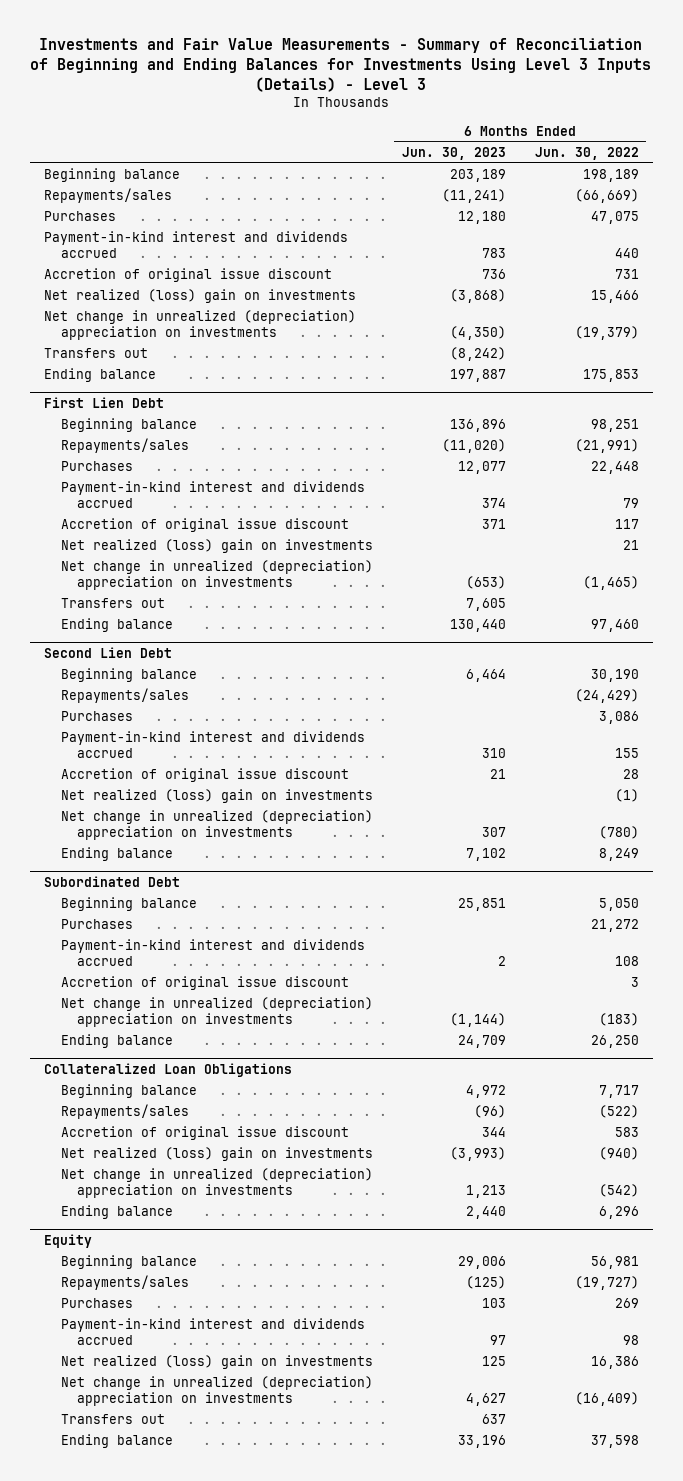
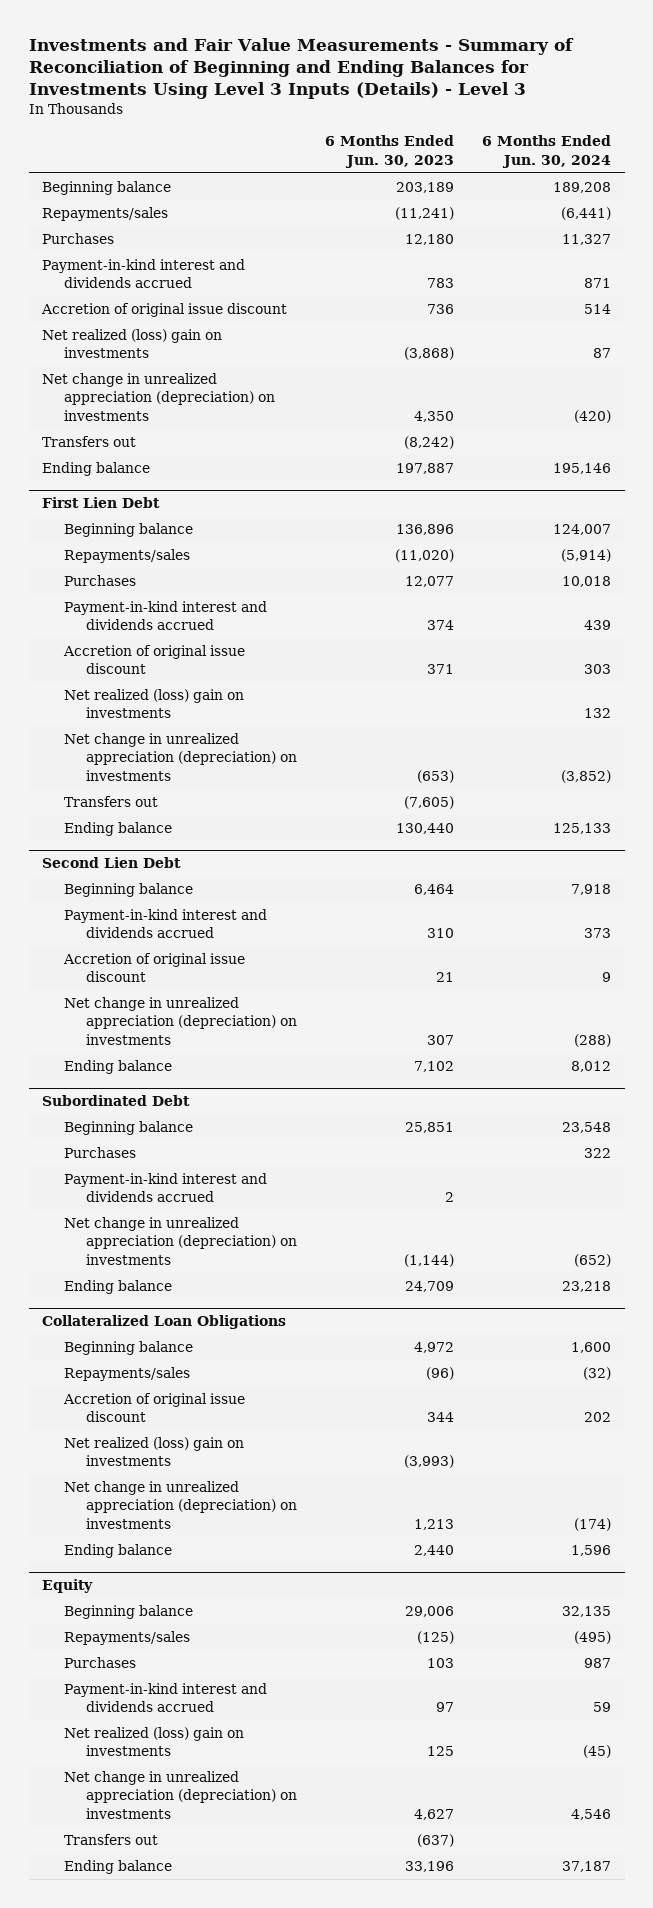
- | 6 Months Ended Jun. 30, 2023 | 6 Months Ended Jun. 30, 2022
+ | 6 Months Ended Jun. 30, 2023 | 6 Months Ended Jun. 30, 2024
- Net change in unrealized (depreciation) appreciation on investments | (4,350) | (19,379)
+ Net change in unrealized appreciation (depreciation) on investments | 4,350 | (420)
@ First Lien Debt
- Net change in unrealized (depreciation) appreciation on investments | (653) | (1,465)
- Transfers out | 7,605 |
+ Net change in unrealized appreciation (depreciation) on investments | (653) | (3,852)
+ Transfers out | (7,605) |
@ Second Lien Debt
- Repayments/sales | | (24,429)
- Purchases | | 3,086
- Net realized (loss) gain on investments | | (1)
- Net change in unrealized (depreciation) appreciation on investments | 307 | (780)
+ Net change in unrealized appreciation (depreciation) on investments | 307 | (288)
@ Subordinated Debt
- Accretion of original issue discount | | 3
- Net change in unrealized (depreciation) appreciation on investments | (1,144) | (183)
+ Net change in unrealized appreciation (depreciation) on investments | (1,144) | (652)
@ Collateralized Loan Obligations
- Net change in unrealized (depreciation) appreciation on investments | 1,213 | (542)
+ Net change in unrealized appreciation (depreciation) on investments | 1,213 | (174)
@ Equity
- Net change in unrealized (depreciation) appreciation on investments | 4,627 | (16,409)
- Transfers out | 637 |
+ Net change in unrealized appreciation (depreciation) on investments | 4,627 | 4,546
+ Transfers out | (637) |

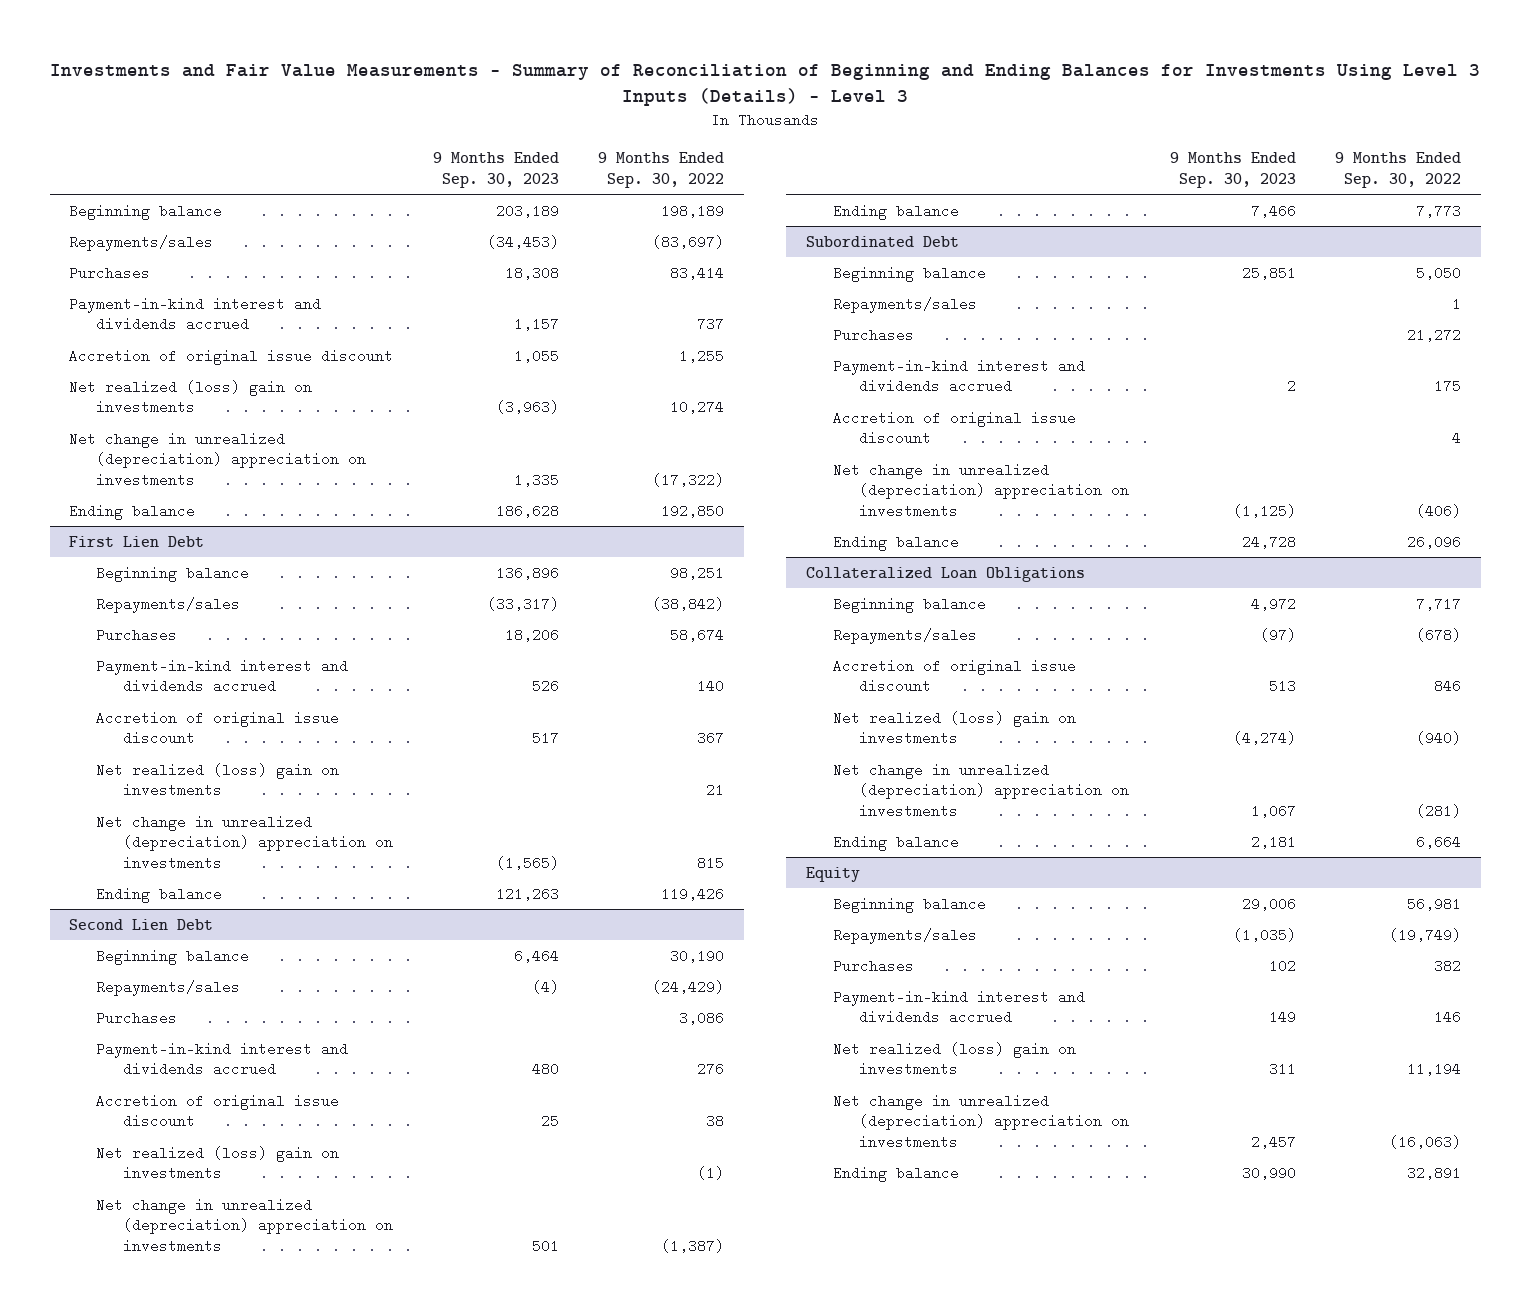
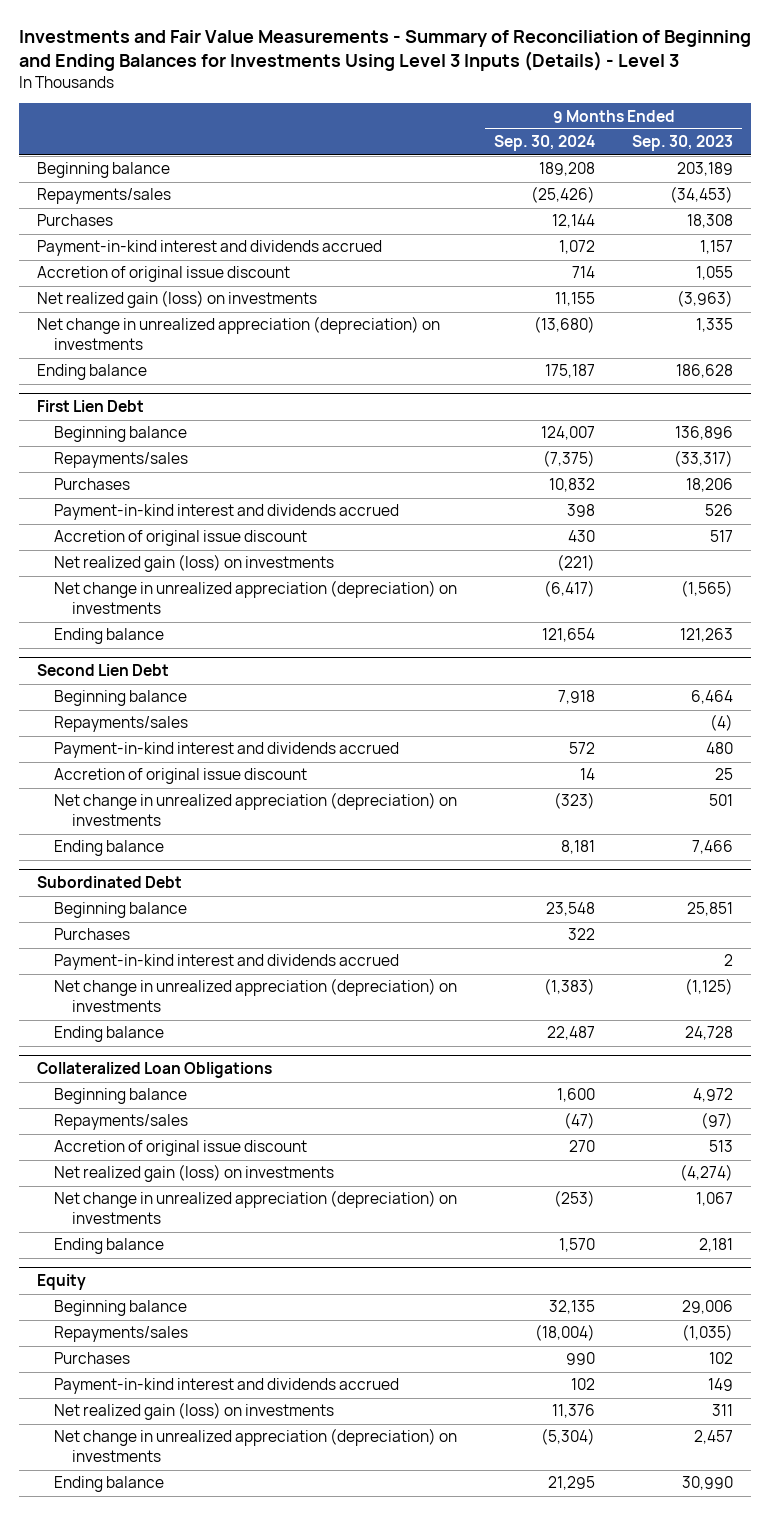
- | 9 Months Ended Sep. 30, 2023 | 9 Months Ended Sep. 30, 2022
+ | 9 Months Ended Sep. 30, 2024 | 9 Months Ended Sep. 30, 2023
- Net realized (loss) gain on investments | (3,963) | 10,274
- Net change in unrealized (depreciation) appreciation on investments | 1,335 | (17,322)
+ Net realized gain (loss) on investments | 11,155 | (3,963)
+ Net change in unrealized appreciation (depreciation) on investments | (13,680) | 1,335
@ First Lien Debt
- Net realized (loss) gain on investments | | 21
- Net change in unrealized (depreciation) appreciation on investments | (1,565) | 815
+ Net realized gain (loss) on investments | (221) |
+ Net change in unrealized appreciation (depreciation) on investments | (6,417) | (1,565)
@ Second Lien Debt
- Purchases | | 3,086
- Net realized (loss) gain on investments | | (1)
- Net change in unrealized (depreciation) appreciation on investments | 501 | (1,387)
+ Net change in unrealized appreciation (depreciation) on investments | (323) | 501
@ Subordinated Debt
- Repayments/sales | | 1
- Accretion of original issue discount | | 4
- Net change in unrealized (depreciation) appreciation on investments | (1,125) | (406)
+ Net change in unrealized appreciation (depreciation) on investments | (1,383) | (1,125)
@ Collateralized Loan Obligations
- Net realized (loss) gain on investments | (4,274) | (940)
- Net change in unrealized (depreciation) appreciation on investments | 1,067 | (281)
+ Net realized gain (loss) on investments | | (4,274)
+ Net change in unrealized appreciation (depreciation) on investments | (253) | 1,067
@ Equity
- Net realized (loss) gain on investments | 311 | 11,194
- Net change in unrealized (depreciation) appreciation on investments | 2,457 | (16,063)
+ Net realized gain (loss) on investments | 11,376 | 311
+ Net change in unrealized appreciation (depreciation) on investments | (5,304) | 2,457

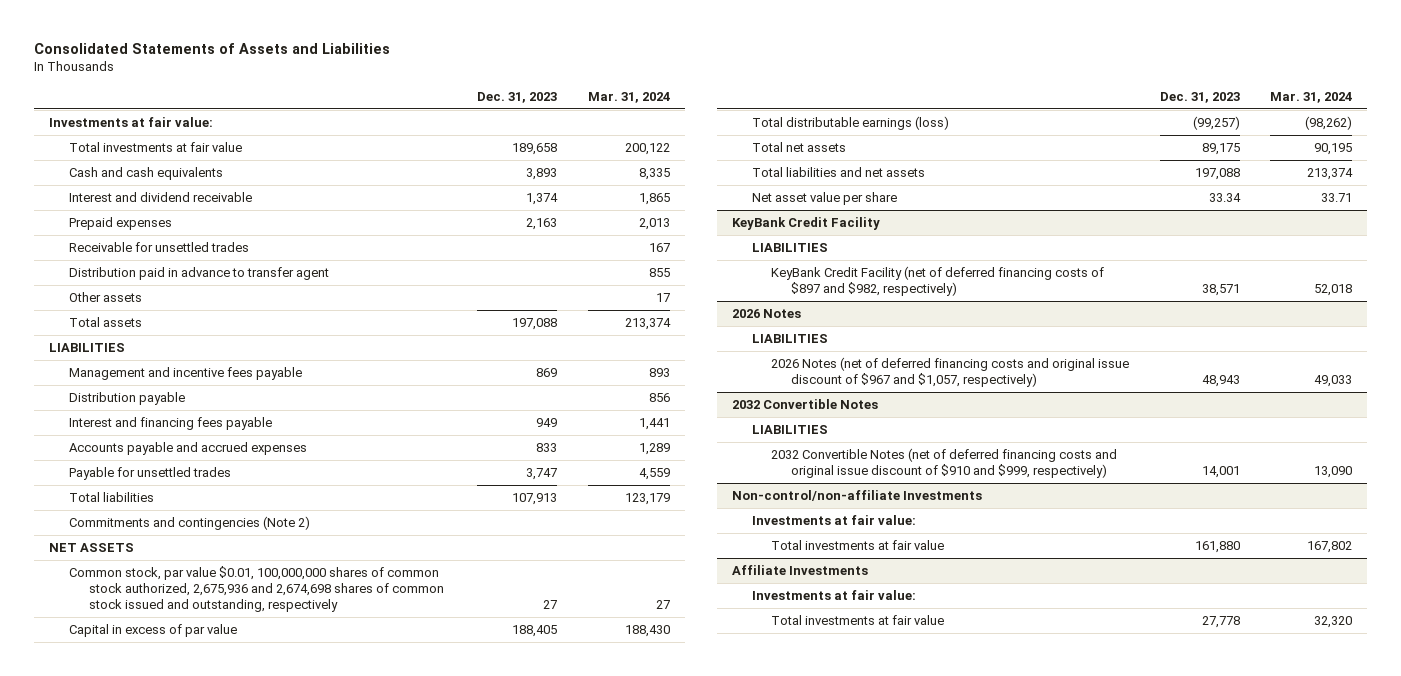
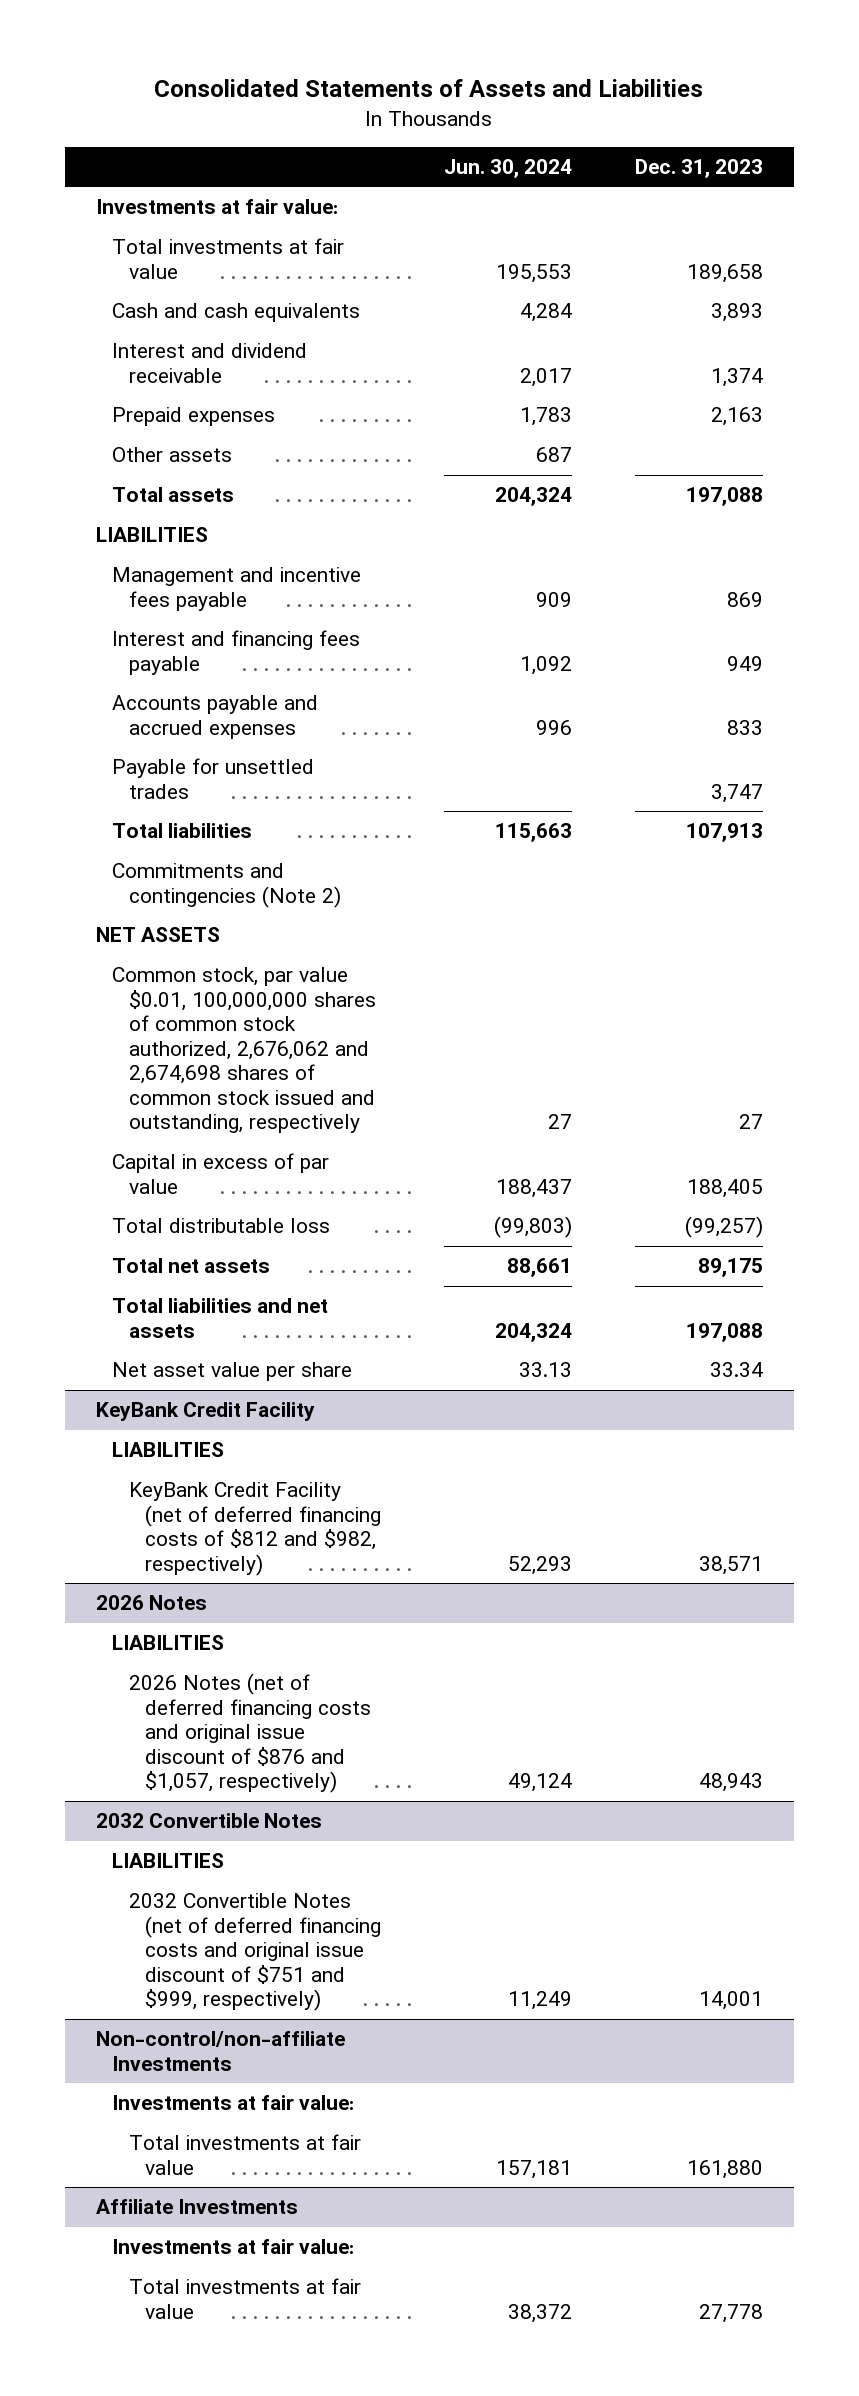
- | Dec. 31, 2023 | Mar. 31, 2024
+ | Jun. 30, 2024 | Dec. 31, 2023
- Receivable for unsettled trades | | 167
- Distribution paid in advance to transfer agent | | 855
- Distribution payable | | 856
- Common stock, par value $0.01, 100,000,000 shares of common stock authorized, 2,675,936 and 2,674,698 shares of common stock issued and outstanding, respectively | 27 | 27
+ Common stock, par value $0.01, 100,000,000 shares of common stock authorized, 2,676,062 and 2,674,698 shares of common stock issued and outstanding, respectively | 27 | 27
- Total distributable earnings (loss) | (99,257) | (98,262)
+ Total distributable loss | (99,803) | (99,257)
@ KeyBank Credit Facility
- KeyBank Credit Facility (net of deferred financing costs of $897 and $982, respectively) | 38,571 | 52,018
+ KeyBank Credit Facility (net of deferred financing costs of $812 and $982, respectively) | 52,293 | 38,571
@ 2026 Notes
- 2026 Notes (net of deferred financing costs and original issue discount of $967 and $1,057, respectively) | 48,943 | 49,033
+ 2026 Notes (net of deferred financing costs and original issue discount of $876 and $1,057, respectively) | 49,124 | 48,943
@ 2032 Convertible Notes
- 2032 Convertible Notes (net of deferred financing costs and original issue discount of $910 and $999, respectively) | 14,001 | 13,090
+ 2032 Convertible Notes (net of deferred financing costs and original issue discount of $751 and $999, respectively) | 11,249 | 14,001

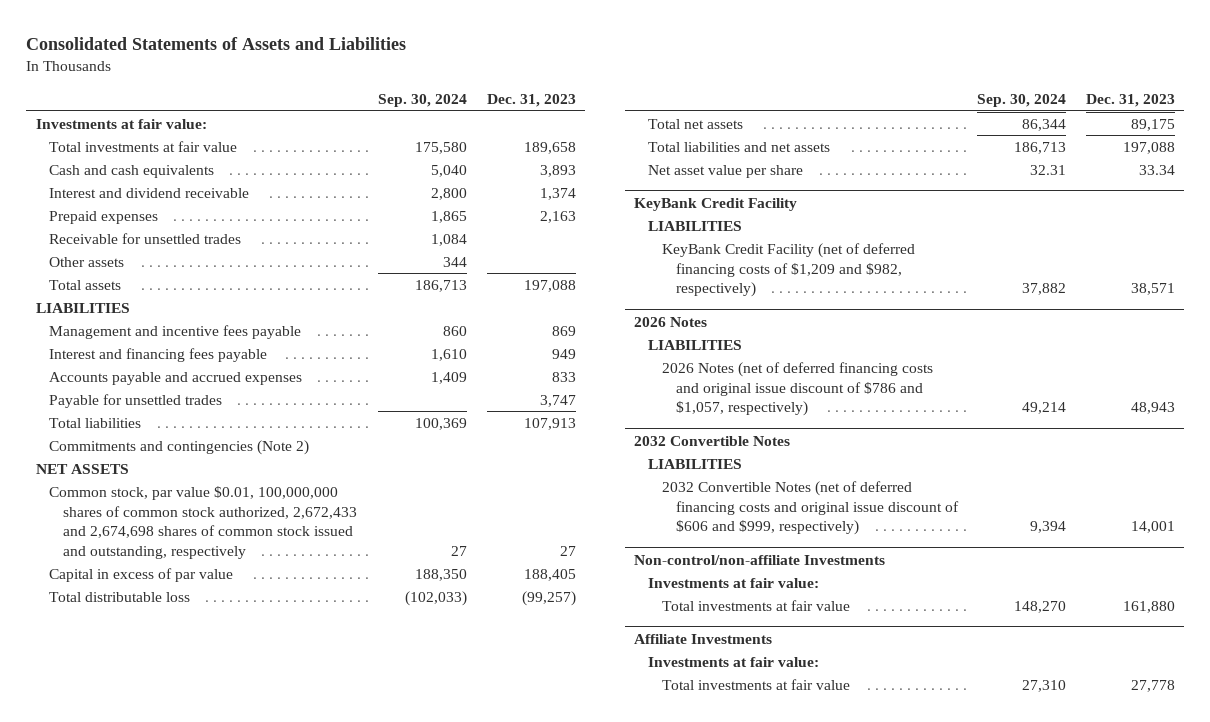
- | Jun. 30, 2024 | Dec. 31, 2023
+ | Sep. 30, 2024 | Dec. 31, 2023
+ Receivable for unsettled trades | 1,084 |
- Common stock, par value $0.01, 100,000,000 shares of common stock authorized, 2,676,062 and 2,674,698 shares of common stock issued and outstanding, respectively | 27 | 27
+ Common stock, par value $0.01, 100,000,000 shares of common stock authorized, 2,672,433 and 2,674,698 shares of common stock issued and outstanding, respectively | 27 | 27
@ KeyBank Credit Facility
- KeyBank Credit Facility (net of deferred financing costs of $812 and $982, respectively) | 52,293 | 38,571
+ KeyBank Credit Facility (net of deferred financing costs of $1,209 and $982, respectively) | 37,882 | 38,571
@ 2026 Notes
- 2026 Notes (net of deferred financing costs and original issue discount of $876 and $1,057, respectively) | 49,124 | 48,943
+ 2026 Notes (net of deferred financing costs and original issue discount of $786 and $1,057, respectively) | 49,214 | 48,943
@ 2032 Convertible Notes
- 2032 Convertible Notes (net of deferred financing costs and original issue discount of $751 and $999, respectively) | 11,249 | 14,001
+ 2032 Convertible Notes (net of deferred financing costs and original issue discount of $606 and $999, respectively) | 9,394 | 14,001

